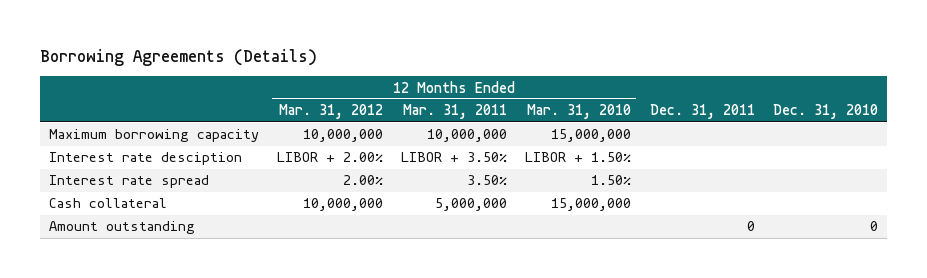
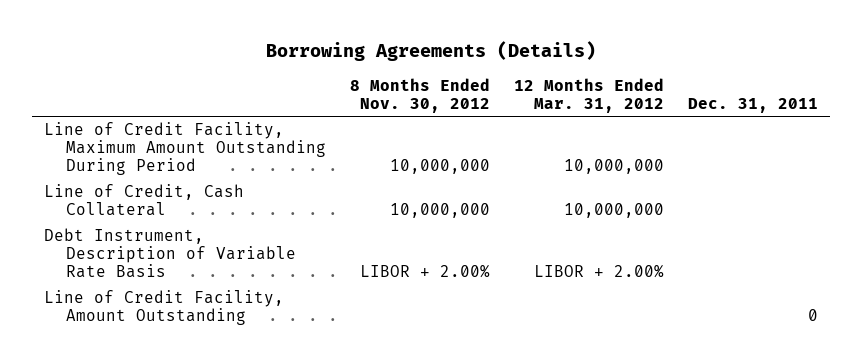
- | 12 Months Ended Mar. 31, 2012 | 12 Months Ended Mar. 31, 2011 | 12 Months Ended Mar. 31, 2010 | Dec. 31, 2011 | Dec. 31, 2010
+ | 8 Months Ended Nov. 30, 2012 | 12 Months Ended Mar. 31, 2012 | Dec. 31, 2011
- Maximum borrowing capacity | 10,000,000 | 10,000,000 | 15,000,000 | |
- Interest rate desciption | LIBOR + 2.00% | LIBOR + 3.50% | LIBOR + 1.50% | |
- Interest rate spread | 2.00% | 3.50% | 1.50% | |
- Cash collateral | 10,000,000 | 5,000,000 | 15,000,000 | |
- Amount outstanding | | | | 0 | 0
+ Line of Credit Facility, Maximum Amount Outstanding During Period | 10,000,000 | 10,000,000 |
+ Line of Credit, Cash Collateral | 10,000,000 | 10,000,000 |
+ Debt Instrument, Description of Variable Rate Basis | LIBOR + 2.00% | LIBOR + 2.00% |
+ Line of Credit Facility, Amount Outstanding | | | 0

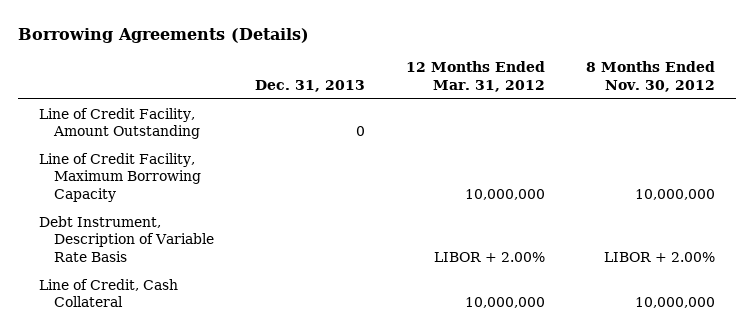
- | 8 Months Ended Nov. 30, 2012 | 12 Months Ended Mar. 31, 2012 | Dec. 31, 2011
+ | Dec. 31, 2013 | 12 Months Ended Mar. 31, 2012 | 8 Months Ended Nov. 30, 2012
- Line of Credit Facility, Maximum Amount Outstanding During Period | 10,000,000 | 10,000,000 |
+ Line of Credit Facility, Maximum Borrowing Capacity | | 10,000,000 | 10,000,000
moved down: Debt Instrument, Description of Variable Rate Basis | | LIBOR + 2.00% | LIBOR + 2.00%
moved down: Line of Credit, Cash Collateral | | 10,000,000 | 10,000,000

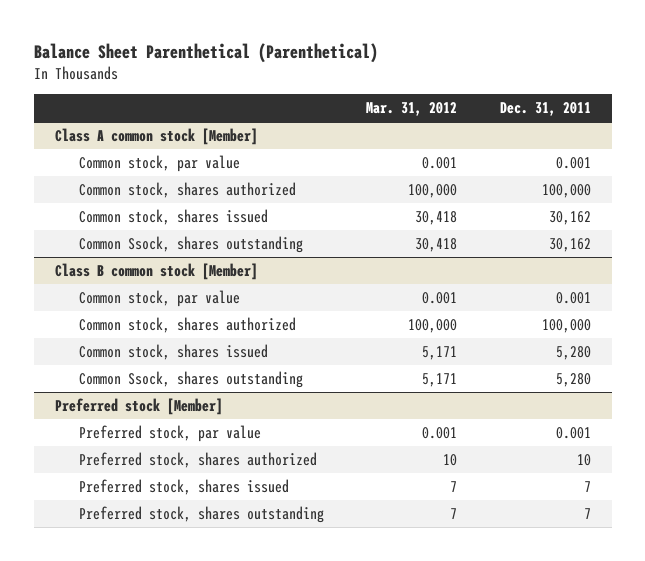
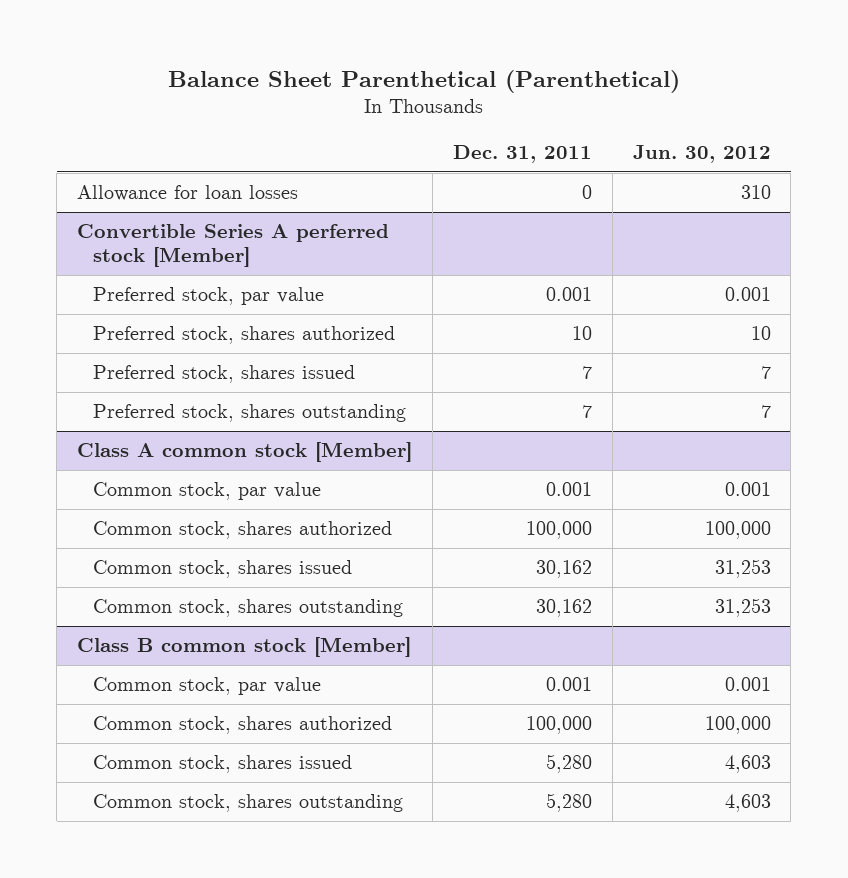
- | Mar. 31, 2012 | Dec. 31, 2011
+ | Dec. 31, 2011 | Jun. 30, 2012
+ Allowance for loan losses | 0 | 310
+ Convertible Series A perferred stock [Member]
+ Preferred stock, par value | 0.001 | 0.001
+ Preferred stock, shares authorized | 10 | 10
+ Preferred stock, shares issued | 7 | 7
+ Preferred stock, shares outstanding | 7 | 7
@ Class A common stock [Member]
- Common Ssock, shares outstanding | 30,418 | 30,162
+ Common stock, shares outstanding | 30,162 | 31,253
@ Class B common stock [Member]
- Common Ssock, shares outstanding | 5,171 | 5,280
- Preferred stock [Member]
- Preferred stock, par value | 0.001 | 0.001
- Preferred stock, shares authorized | 10 | 10
- Preferred stock, shares issued | 7 | 7
- Preferred stock, shares outstanding | 7 | 7
@ Class B common stock [Member]
+ Common stock, shares outstanding | 5,280 | 4,603

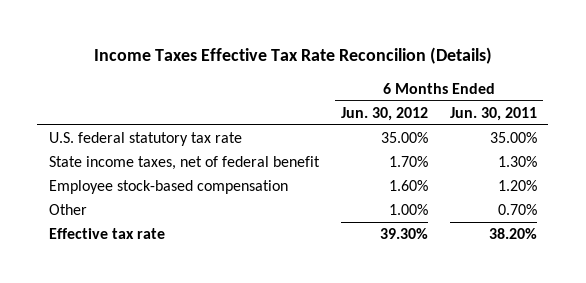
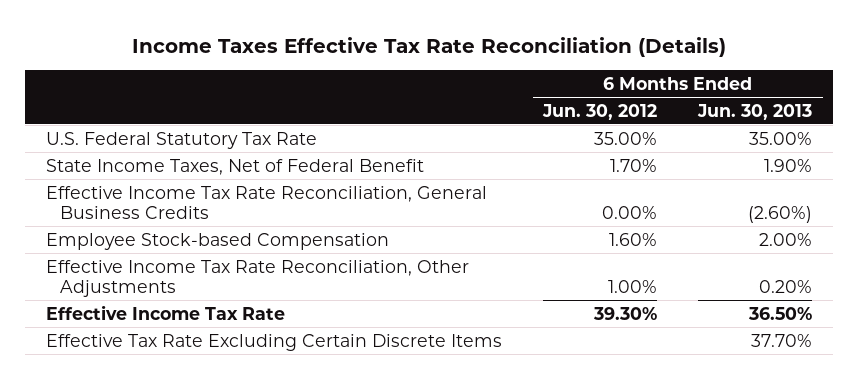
- Income Taxes Effective Tax Rate Reconcilion (Details)
+ Income Taxes Effective Tax Rate Reconciliation (Details)
- | 6 Months Ended Jun. 30, 2012 | 6 Months Ended Jun. 30, 2011
+ | 6 Months Ended Jun. 30, 2012 | 6 Months Ended Jun. 30, 2013
- U.S. federal statutory tax rate | 35.00% | 35.00%
- State income taxes, net of federal benefit | 1.70% | 1.30%
- Employee stock-based compensation | 1.60% | 1.20%
- Other | 1.00% | 0.70%
- Effective tax rate | 39.30% | 38.20%
+ U.S. Federal Statutory Tax Rate | 35.00% | 35.00%
+ State Income Taxes, Net of Federal Benefit | 1.70% | 1.90%
+ Effective Income Tax Rate Reconciliation, General Business Credits | 0.00% | (2.60%)
+ Employee Stock-based Compensation | 1.60% | 2.00%
+ Effective Income Tax Rate Reconciliation, Other Adjustments | 1.00% | 0.20%
+ Effective Income Tax Rate | 39.30% | 36.50%
+ Effective Tax Rate Excluding Certain Discrete Items | | 37.70%

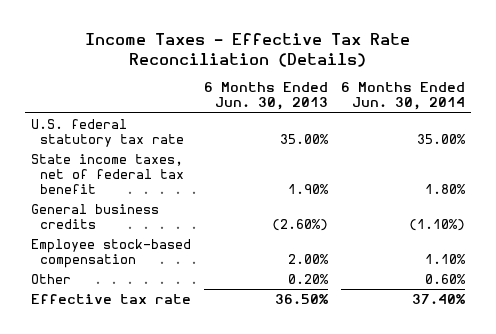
- Income Taxes Effective Tax Rate Reconciliation (Details)
+ Income Taxes - Effective Tax Rate Reconciliation (Details)
- | 6 Months Ended Jun. 30, 2012 | 6 Months Ended Jun. 30, 2013
+ | 6 Months Ended Jun. 30, 2013 | 6 Months Ended Jun. 30, 2014
- U.S. Federal Statutory Tax Rate | 35.00% | 35.00%
- State Income Taxes, Net of Federal Benefit | 1.70% | 1.90%
- Effective Income Tax Rate Reconciliation, General Business Credits | 0.00% | (2.60%)
- Employee Stock-based Compensation | 1.60% | 2.00%
- Effective Income Tax Rate Reconciliation, Other Adjustments | 1.00% | 0.20%
- Effective Income Tax Rate | 39.30% | 36.50%
- Effective Tax Rate Excluding Certain Discrete Items | | 37.70%
+ U.S. federal statutory tax rate | 35.00% | 35.00%
+ State income taxes, net of federal tax benefit | 1.90% | 1.80%
+ General business credits | (2.60%) | (1.10%)
+ Employee stock-based compensation | 2.00% | 1.10%
+ Other | 0.20% | 0.60%
+ Effective tax rate | 36.50% | 37.40%

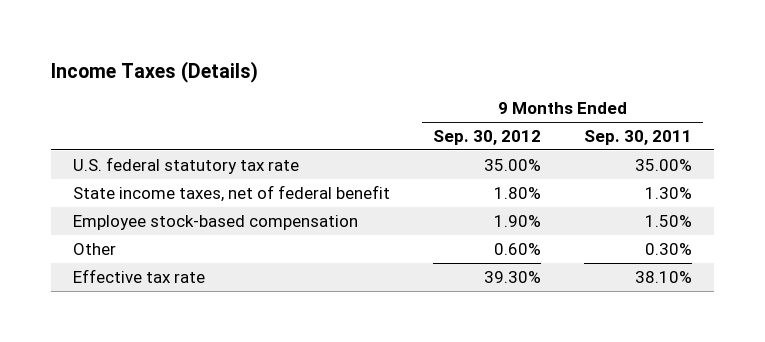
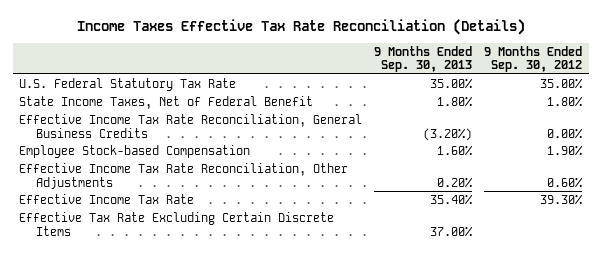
- Income Taxes (Details)
+ Income Taxes Effective Tax Rate Reconciliation (Details)
- | 9 Months Ended Sep. 30, 2012 | 9 Months Ended Sep. 30, 2011
+ | 9 Months Ended Sep. 30, 2013 | 9 Months Ended Sep. 30, 2012
- U.S. federal statutory tax rate | 35.00% | 35.00%
- State income taxes, net of federal benefit | 1.80% | 1.30%
- Employee stock-based compensation | 1.90% | 1.50%
- Other | 0.60% | 0.30%
- Effective tax rate | 39.30% | 38.10%
+ U.S. Federal Statutory Tax Rate | 35.00% | 35.00%
+ State Income Taxes, Net of Federal Benefit | 1.80% | 1.80%
+ Effective Income Tax Rate Reconciliation, General Business Credits | (3.20%) | 0.00%
+ Employee Stock-based Compensation | 1.60% | 1.90%
+ Effective Income Tax Rate Reconciliation, Other Adjustments | 0.20% | 0.60%
+ Effective Income Tax Rate | 35.40% | 39.30%
+ Effective Tax Rate Excluding Certain Discrete Items | 37.00% |

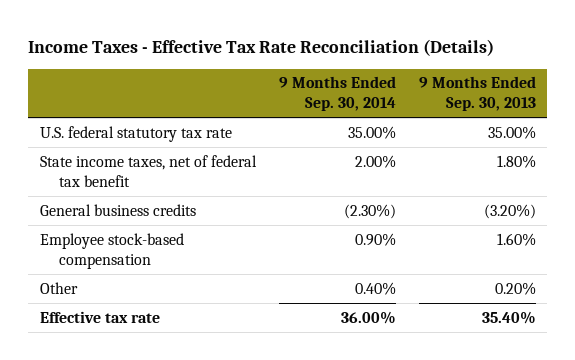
- Income Taxes Effective Tax Rate Reconciliation (Details)
+ Income Taxes - Effective Tax Rate Reconciliation (Details)
- | 9 Months Ended Sep. 30, 2013 | 9 Months Ended Sep. 30, 2012
+ | 9 Months Ended Sep. 30, 2014 | 9 Months Ended Sep. 30, 2013
- U.S. Federal Statutory Tax Rate | 35.00% | 35.00%
- State Income Taxes, Net of Federal Benefit | 1.80% | 1.80%
- Effective Income Tax Rate Reconciliation, General Business Credits | (3.20%) | 0.00%
- Employee Stock-based Compensation | 1.60% | 1.90%
- Effective Income Tax Rate Reconciliation, Other Adjustments | 0.20% | 0.60%
- Effective Income Tax Rate | 35.40% | 39.30%
- Effective Tax Rate Excluding Certain Discrete Items | 37.00% |
+ U.S. federal statutory tax rate | 35.00% | 35.00%
+ State income taxes, net of federal tax benefit | 2.00% | 1.80%
+ General business credits | (2.30%) | (3.20%)
+ Employee stock-based compensation | 0.90% | 1.60%
+ Other | 0.40% | 0.20%
+ Effective tax rate | 36.00% | 35.40%

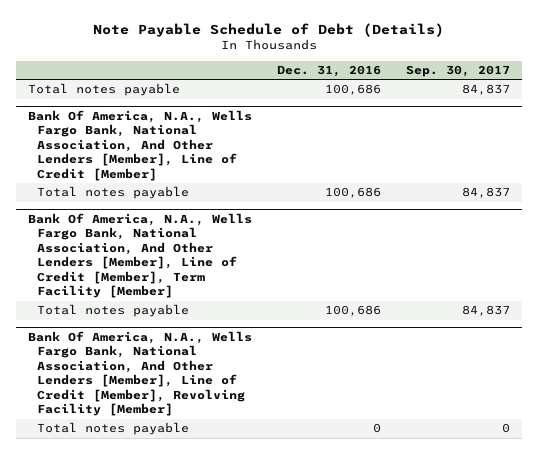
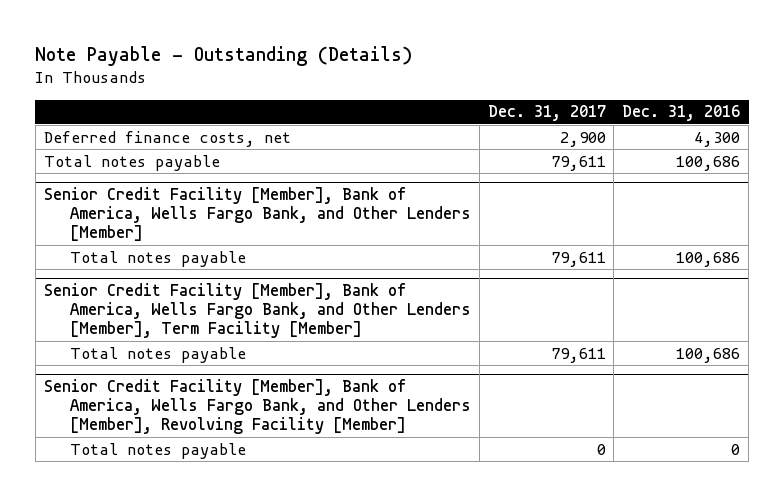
- Note Payable Schedule of Debt (Details)
+ Note Payable - Outstanding (Details)
- | Dec. 31, 2016 | Sep. 30, 2017
+ | Dec. 31, 2017 | Dec. 31, 2016
+ Deferred finance costs, net | 2,900 | 4,300
- Bank Of America, N.A., Wells Fargo Bank, National Association, And Other Lenders [Member], Line of Credit [Member]
+ Senior Credit Facility [Member], Bank of America, Wells Fargo Bank, and Other Lenders [Member]
- Bank Of America, N.A., Wells Fargo Bank, National Association, And Other Lenders [Member], Line of Credit [Member], Term Facility [Member]
+ Senior Credit Facility [Member], Bank of America, Wells Fargo Bank, and Other Lenders [Member], Term Facility [Member]
- Bank Of America, N.A., Wells Fargo Bank, National Association, And Other Lenders [Member], Line of Credit [Member], Revolving Facility [Member]
+ Senior Credit Facility [Member], Bank of America, Wells Fargo Bank, and Other Lenders [Member], Revolving Facility [Member]

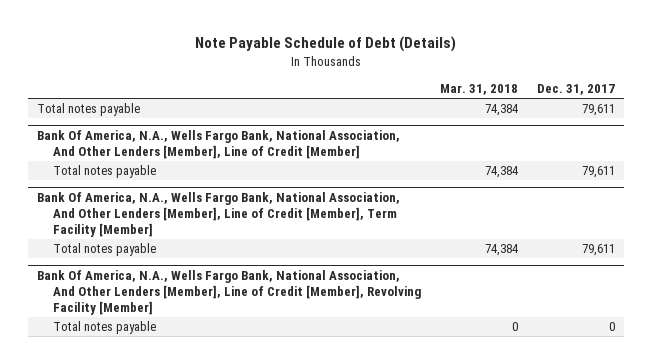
- Note Payable - Outstanding (Details)
+ Note Payable Schedule of Debt (Details)
- | Dec. 31, 2017 | Dec. 31, 2016
+ | Mar. 31, 2018 | Dec. 31, 2017
- Deferred finance costs, net | 2,900 | 4,300
- Senior Credit Facility [Member], Bank of America, Wells Fargo Bank, and Other Lenders [Member]
+ Bank Of America, N.A., Wells Fargo Bank, National Association, And Other Lenders [Member], Line of Credit [Member]
- Senior Credit Facility [Member], Bank of America, Wells Fargo Bank, and Other Lenders [Member], Term Facility [Member]
+ Bank Of America, N.A., Wells Fargo Bank, National Association, And Other Lenders [Member], Line of Credit [Member], Term Facility [Member]
- Senior Credit Facility [Member], Bank of America, Wells Fargo Bank, and Other Lenders [Member], Revolving Facility [Member]
+ Bank Of America, N.A., Wells Fargo Bank, National Association, And Other Lenders [Member], Line of Credit [Member], Revolving Facility [Member]

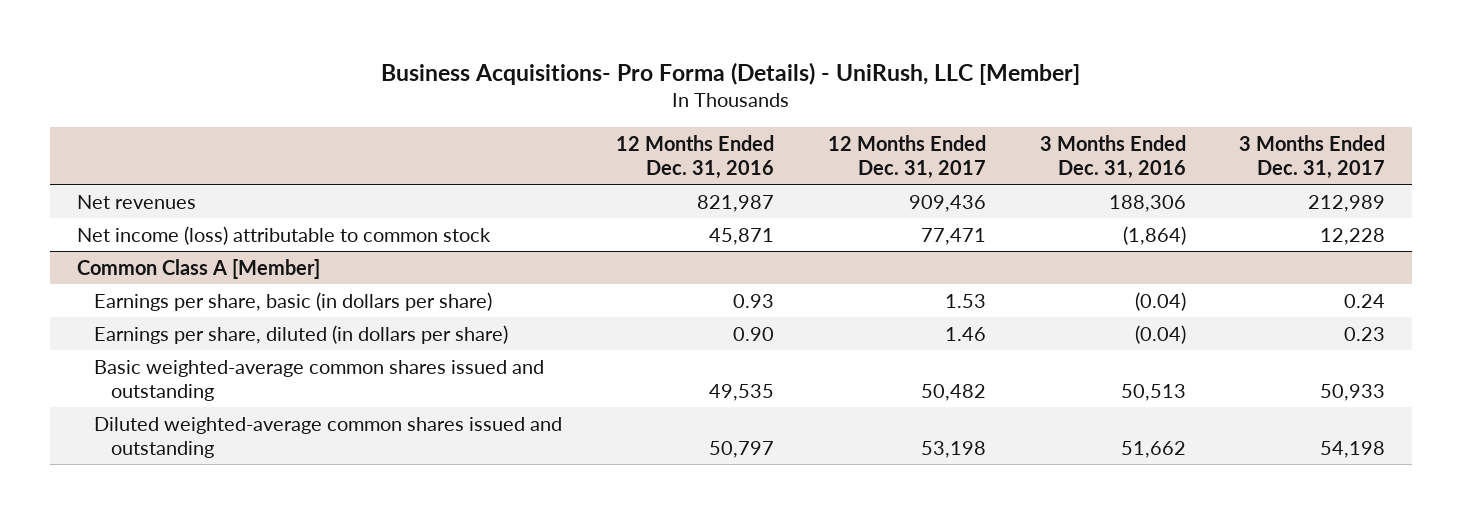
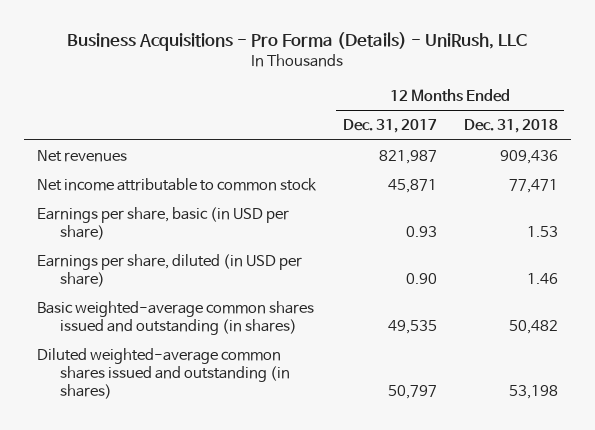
- Business Acquisitions- Pro Forma (Details) - UniRush, LLC [Member]
+ Business Acquisitions - Pro Forma (Details) - UniRush, LLC
- | 12 Months Ended Dec. 31, 2016 | 12 Months Ended Dec. 31, 2017 | 3 Months Ended Dec. 31, 2016 | 3 Months Ended Dec. 31, 2017
+ | 12 Months Ended Dec. 31, 2017 | 12 Months Ended Dec. 31, 2018
- Net revenues | 821,987 | 909,436 | 188,306 | 212,989
- Net income (loss) attributable to common stock | 45,871 | 77,471 | (1,864) | 12,228
- Common Class A [Member]
- Earnings per share, basic (in dollars per share) | 0.93 | 1.53 | (0.04) | 0.24
- Earnings per share, diluted (in dollars per share) | 0.90 | 1.46 | (0.04) | 0.23
- Basic weighted-average common shares issued and outstanding | 49,535 | 50,482 | 50,513 | 50,933
- Diluted weighted-average common shares issued and outstanding | 50,797 | 53,198 | 51,662 | 54,198
+ Net revenues | 821,987 | 909,436
+ Net income attributable to common stock | 45,871 | 77,471
+ Earnings per share, basic (in USD per share) | 0.93 | 1.53
+ Earnings per share, diluted (in USD per share) | 0.90 | 1.46
+ Basic weighted-average common shares issued and outstanding (in shares) | 49,535 | 50,482
+ Diluted weighted-average common shares issued and outstanding (in shares) | 50,797 | 53,198

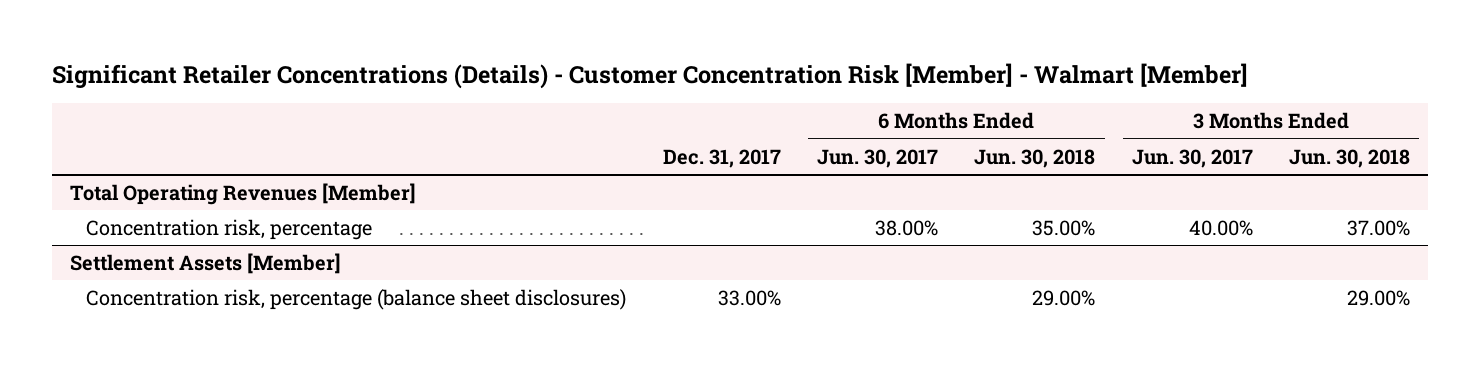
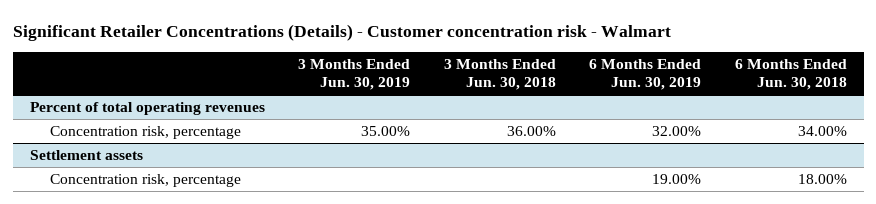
- Significant Retailer Concentrations (Details) - Customer Concentration Risk [Member] - Walmart [Member]
+ Significant Retailer Concentrations (Details) - Customer concentration risk - Walmart
- | Dec. 31, 2017 | 6 Months Ended Jun. 30, 2017 | 6 Months Ended Jun. 30, 2018 | 3 Months Ended Jun. 30, 2017 | 3 Months Ended Jun. 30, 2018
+ | 3 Months Ended Jun. 30, 2019 | 3 Months Ended Jun. 30, 2018 | 6 Months Ended Jun. 30, 2019 | 6 Months Ended Jun. 30, 2018
- Total Operating Revenues [Member]
- Concentration risk, percentage | | 38.00% | 35.00% | 40.00% | 37.00%
- Settlement Assets [Member]
- Concentration risk, percentage (balance sheet disclosures) | 33.00% | | 29.00% | | 29.00%
+ Percent of total operating revenues
+ Concentration risk, percentage | 35.00% | 36.00% | 32.00% | 34.00%
+ Settlement assets
+ Concentration risk, percentage | | | 19.00% | 18.00%

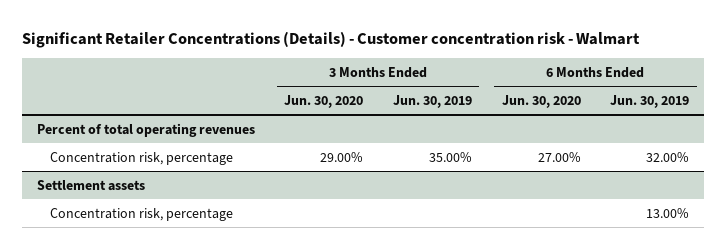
- | 3 Months Ended Jun. 30, 2019 | 3 Months Ended Jun. 30, 2018 | 6 Months Ended Jun. 30, 2019 | 6 Months Ended Jun. 30, 2018
+ | 3 Months Ended Jun. 30, 2020 | 3 Months Ended Jun. 30, 2019 | 6 Months Ended Jun. 30, 2020 | 6 Months Ended Jun. 30, 2019
@ Settlement assets
- Concentration risk, percentage | | | 19.00% | 18.00%
+ Concentration risk, percentage | | | | 13.00%

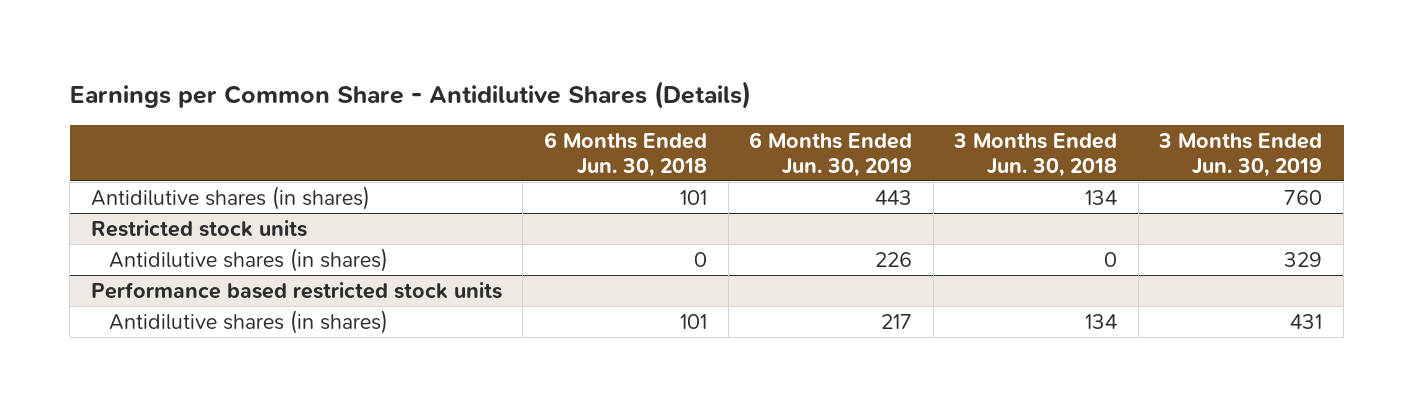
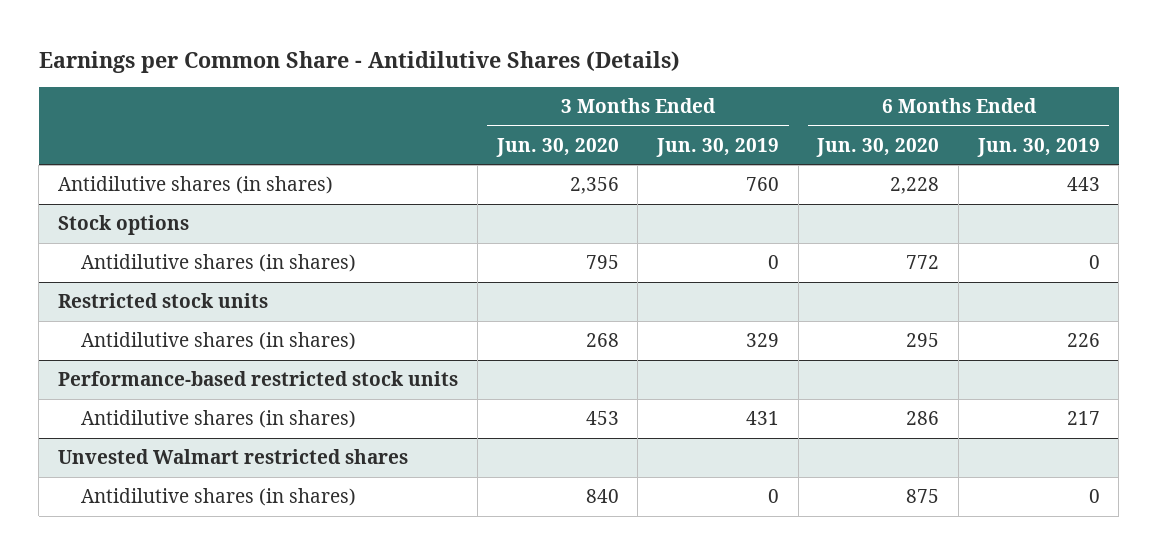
- | 6 Months Ended Jun. 30, 2018 | 6 Months Ended Jun. 30, 2019 | 3 Months Ended Jun. 30, 2018 | 3 Months Ended Jun. 30, 2019
+ | 3 Months Ended Jun. 30, 2020 | 3 Months Ended Jun. 30, 2019 | 6 Months Ended Jun. 30, 2020 | 6 Months Ended Jun. 30, 2019
+ Stock options
+ Antidilutive shares (in shares) | 795 | 0 | 772 | 0
- Performance based restricted stock units
+ Performance-based restricted stock units
+ Unvested Walmart restricted shares
+ Antidilutive shares (in shares) | 840 | 0 | 875 | 0

